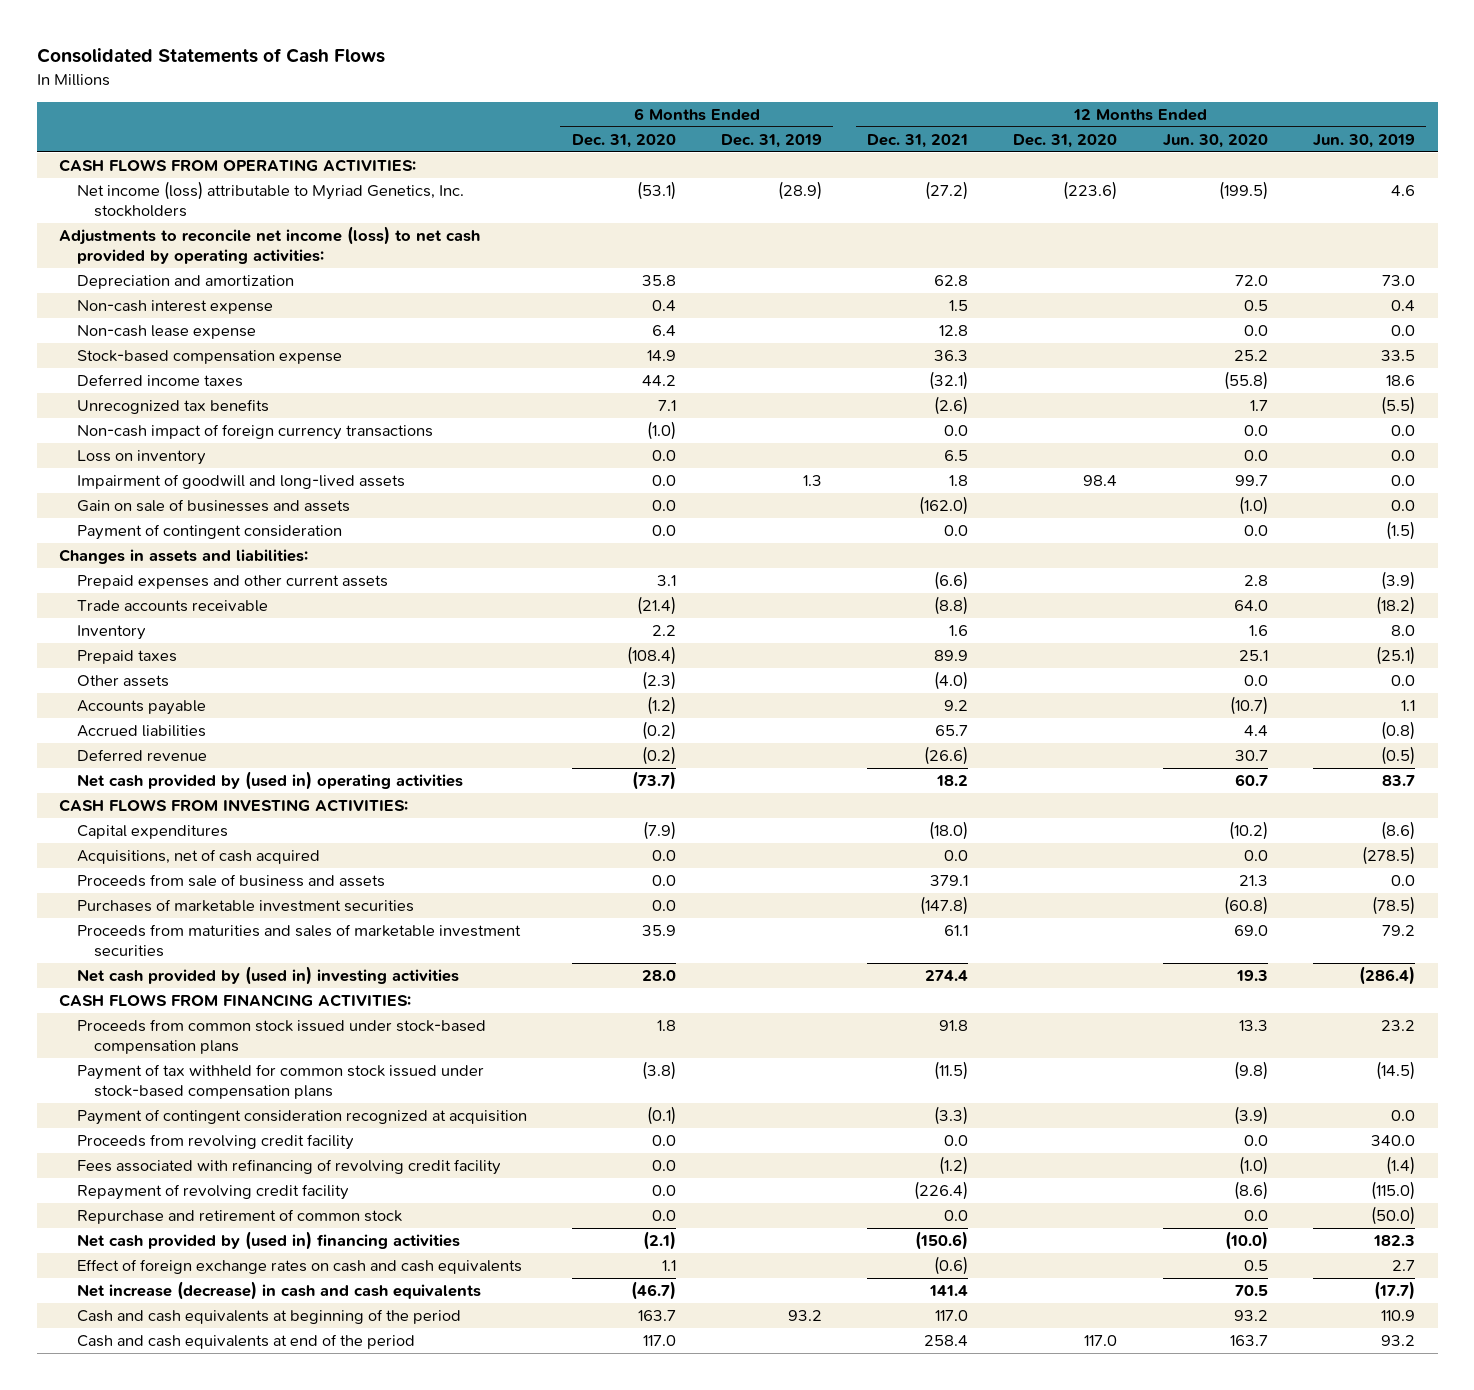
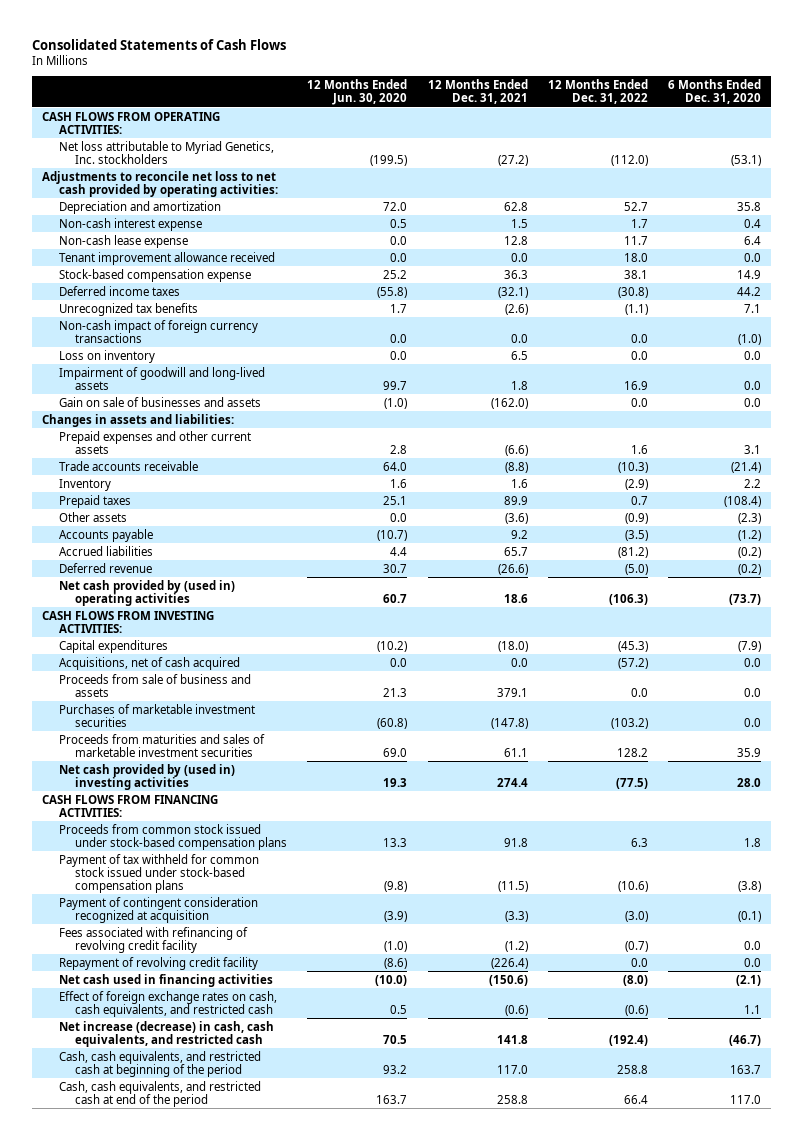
- | 6 Months Ended Dec. 31, 2020 | 6 Months Ended Dec. 31, 2019 | 12 Months Ended Dec. 31, 2021 | 12 Months Ended Dec. 31, 2020 | 12 Months Ended Jun. 30, 2020 | 12 Months Ended Jun. 30, 2019
+ | 12 Months Ended Jun. 30, 2020 | 12 Months Ended Dec. 31, 2021 | 12 Months Ended Dec. 31, 2022 | 6 Months Ended Dec. 31, 2020
- Net income (loss) attributable to Myriad Genetics, Inc. stockholders | (53.1) | (28.9) | (27.2) | (223.6) | (199.5) | 4.6
- Adjustments to reconcile net income (loss) to net cash provided by operating activities:
+ Net loss attributable to Myriad Genetics, Inc. stockholders | (199.5) | (27.2) | (112.0) | (53.1)
+ Adjustments to reconcile net loss to net cash provided by operating activities:
+ Tenant improvement allowance received | 0.0 | 0.0 | 18.0 | 0.0
- Payment of contingent consideration | 0.0 | | 0.0 | | 0.0 | (1.5)
- Other assets | (2.3) | | (4.0) | | 0.0 | 0.0
+ Other assets | 0.0 | (3.6) | (0.9) | (2.3)
- Net cash provided by (used in) operating activities | (73.7) | | 18.2 | | 60.7 | 83.7
+ Net cash provided by (used in) operating activities | 60.7 | 18.6 | (106.3) | (73.7)
- Proceeds from revolving credit facility | 0.0 | | 0.0 | | 0.0 | 340.0
- Repurchase and retirement of common stock | 0.0 | | 0.0 | | 0.0 | (50.0)
- Net cash provided by (used in) financing activities | (2.1) | | (150.6) | | (10.0) | 182.3
- Effect of foreign exchange rates on cash and cash equivalents | 1.1 | | (0.6) | | 0.5 | 2.7
- Net increase (decrease) in cash and cash equivalents | (46.7) | | 141.4 | | 70.5 | (17.7)
- Cash and cash equivalents at beginning of the period | 163.7 | 93.2 | 117.0 | | 93.2 | 110.9
- Cash and cash equivalents at end of the period | 117.0 | | 258.4 | 117.0 | 163.7 | 93.2
+ Net cash used in financing activities | (10.0) | (150.6) | (8.0) | (2.1)
+ Effect of foreign exchange rates on cash, cash equivalents, and restricted cash | 0.5 | (0.6) | (0.6) | 1.1
+ Net increase (decrease) in cash, cash equivalents, and restricted cash | 70.5 | 141.8 | (192.4) | (46.7)
+ Cash, cash equivalents, and restricted cash at beginning of the period | 93.2 | 117.0 | 258.8 | 163.7
+ Cash, cash equivalents, and restricted cash at end of the period | 163.7 | 258.8 | 66.4 | 117.0

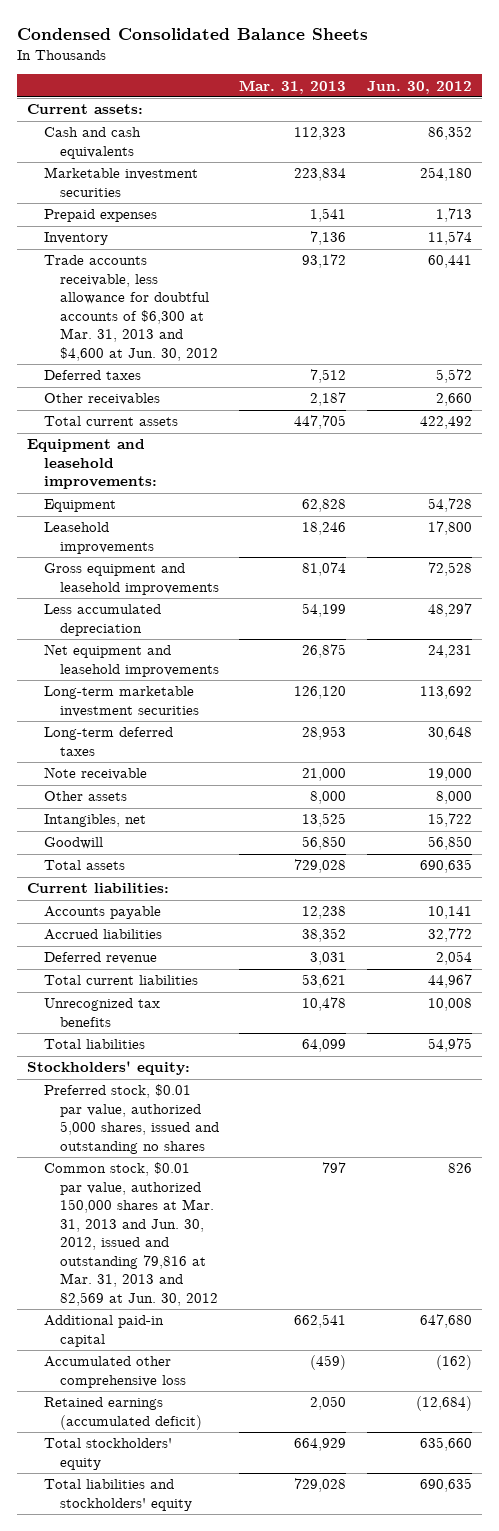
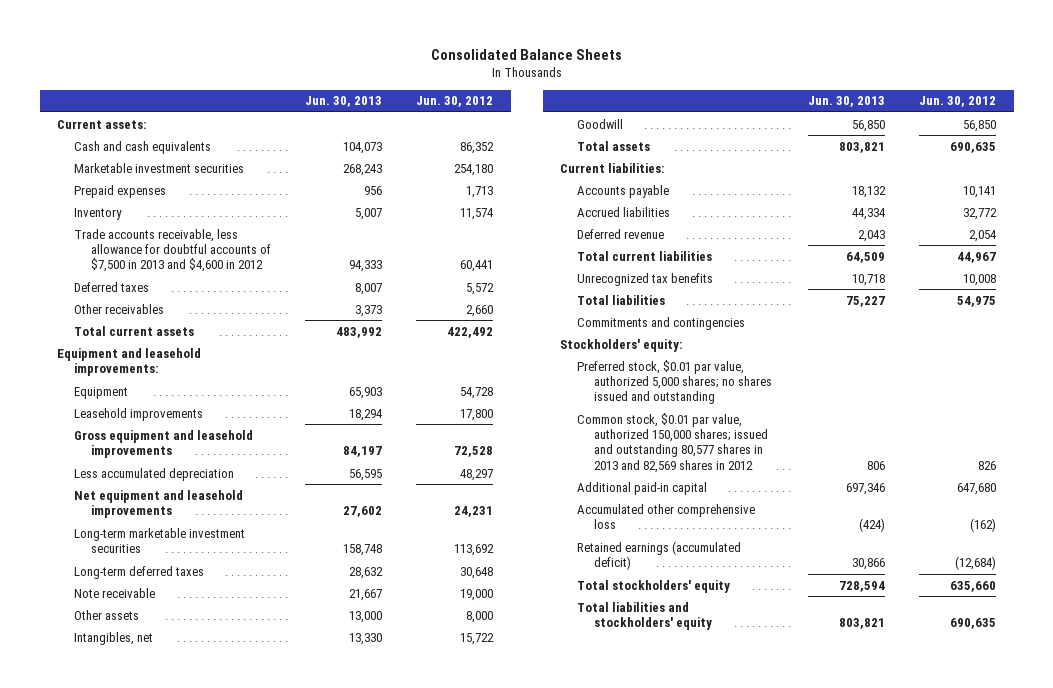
- Condensed Consolidated Balance Sheets
+ Consolidated Balance Sheets
- | Mar. 31, 2013 | Jun. 30, 2012
+ | Jun. 30, 2013 | Jun. 30, 2012
- Trade accounts receivable, less allowance for doubtful accounts of $6,300 at Mar. 31, 2013 and $4,600 at Jun. 30, 2012 | 93,172 | 60,441
+ Trade accounts receivable, less allowance for doubtful accounts of $7,500 in 2013 and $4,600 in 2012 | 94,333 | 60,441
+ Commitments and contingencies
- Preferred stock, $0.01 par value, authorized 5,000 shares, issued and outstanding no shares
- Common stock, $0.01 par value, authorized 150,000 shares at Mar. 31, 2013 and Jun. 30, 2012, issued and outstanding 79,816 at Mar. 31, 2013 and 82,569 at Jun. 30, 2012 | 797 | 826
+ Preferred stock, $0.01 par value, authorized 5,000 shares; no shares issued and outstanding
+ Common stock, $0.01 par value, authorized 150,000 shares; issued and outstanding 80,577 shares in 2013 and 82,569 shares in 2012 | 806 | 826

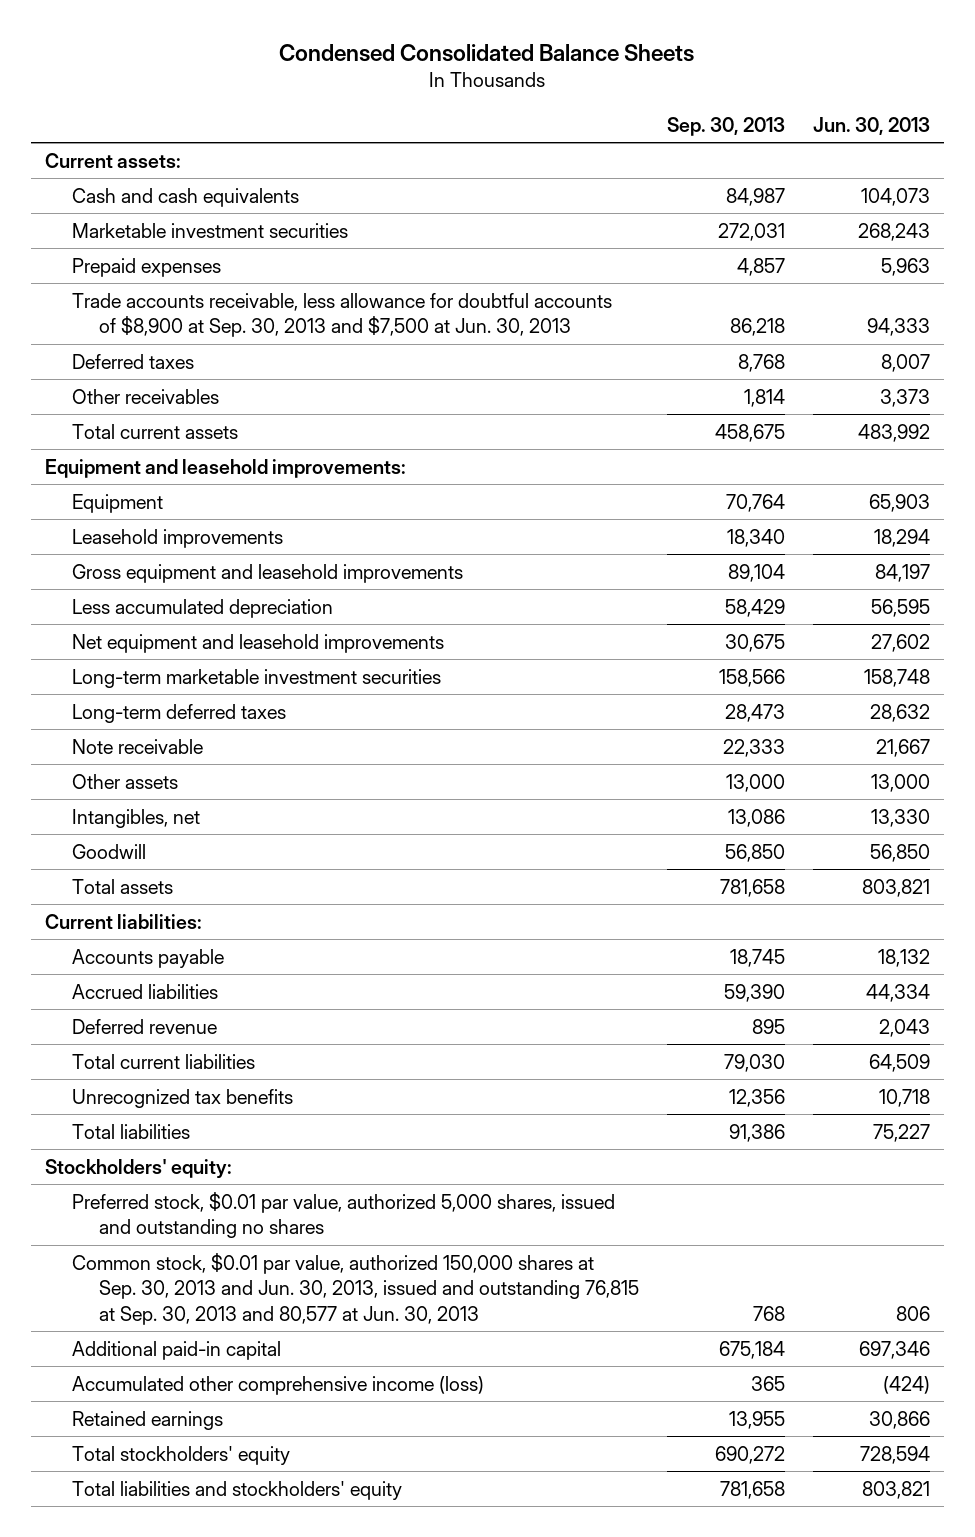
- Consolidated Balance Sheets
+ Condensed Consolidated Balance Sheets
- | Jun. 30, 2013 | Jun. 30, 2012
+ | Sep. 30, 2013 | Jun. 30, 2013
- Prepaid expenses | 956 | 1,713
- Inventory | 5,007 | 11,574
- Trade accounts receivable, less allowance for doubtful accounts of $7,500 in 2013 and $4,600 in 2012 | 94,333 | 60,441
+ Prepaid expenses | 4,857 | 5,963
+ Trade accounts receivable, less allowance for doubtful accounts of $8,900 at Sep. 30, 2013 and $7,500 at Jun. 30, 2013 | 86,218 | 94,333
- Commitments and contingencies
- Preferred stock, $0.01 par value, authorized 5,000 shares; no shares issued and outstanding
- Common stock, $0.01 par value, authorized 150,000 shares; issued and outstanding 80,577 shares in 2013 and 82,569 shares in 2012 | 806 | 826
+ Preferred stock, $0.01 par value, authorized 5,000 shares, issued and outstanding no shares
+ Common stock, $0.01 par value, authorized 150,000 shares at Sep. 30, 2013 and Jun. 30, 2013, issued and outstanding 76,815 at Sep. 30, 2013 and 80,577 at Jun. 30, 2013 | 768 | 806
- Accumulated other comprehensive loss | (424) | (162)
- Retained earnings (accumulated deficit) | 30,866 | (12,684)
+ Accumulated other comprehensive income (loss) | 365 | (424)
+ Retained earnings | 13,955 | 30,866

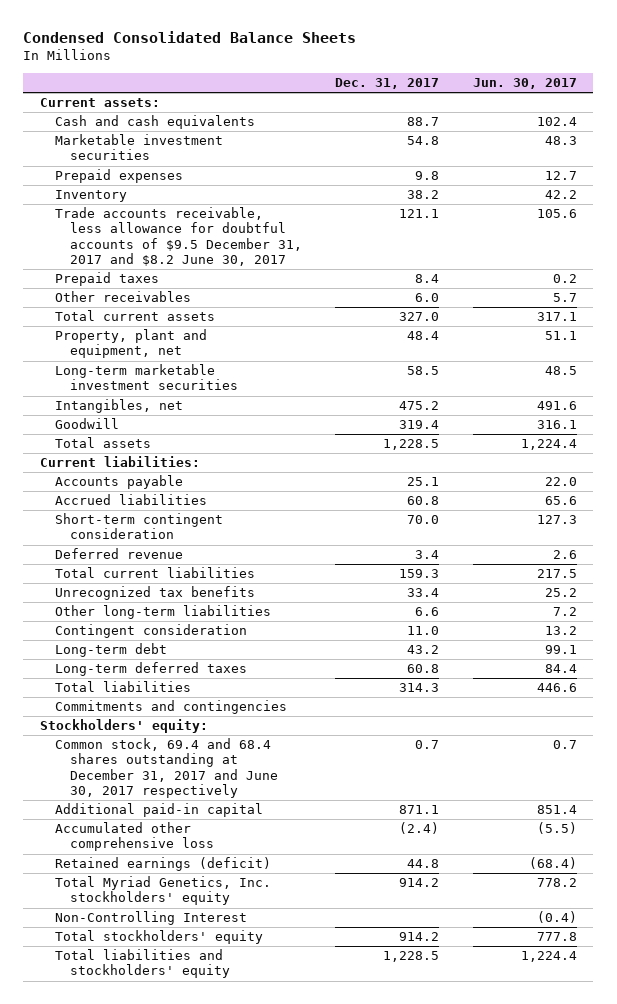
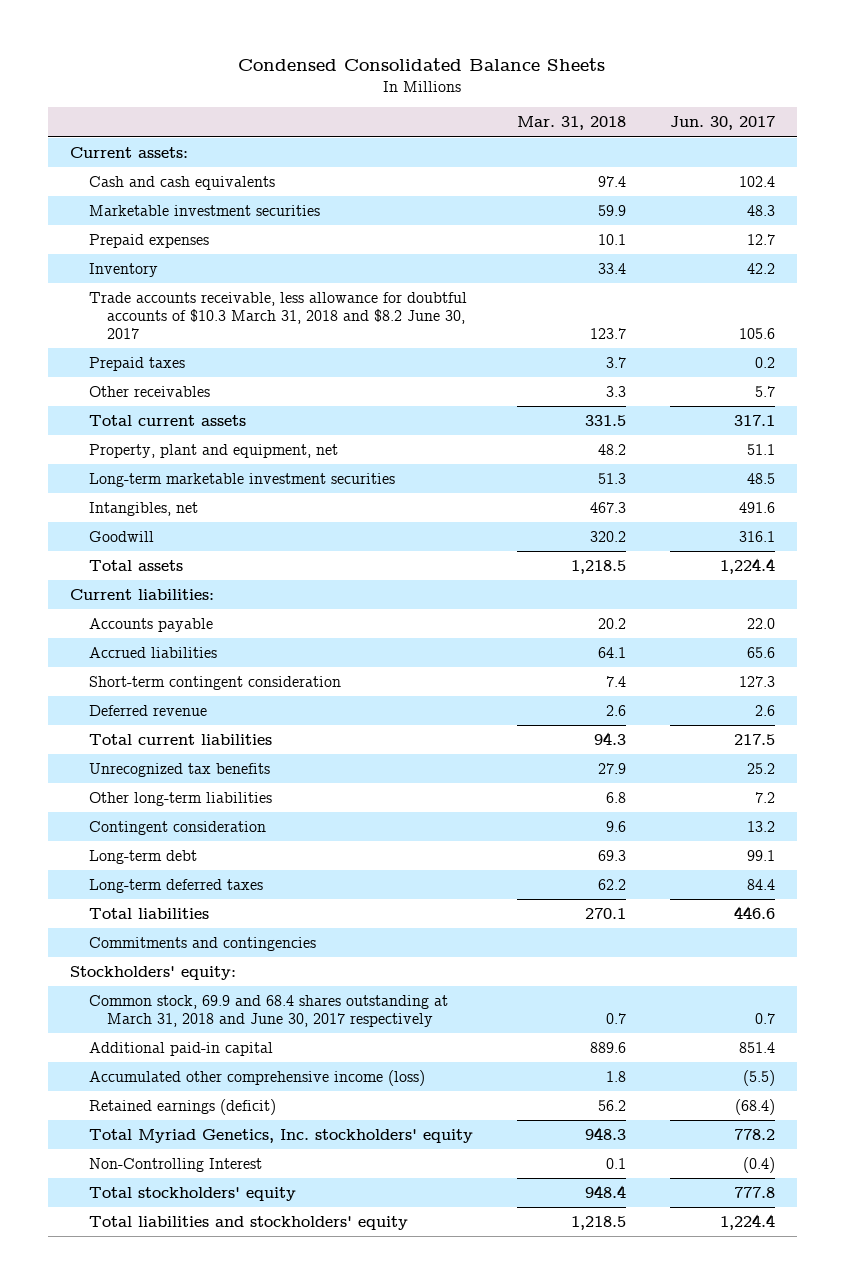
- | Dec. 31, 2017 | Jun. 30, 2017
+ | Mar. 31, 2018 | Jun. 30, 2017
- Trade accounts receivable, less allowance for doubtful accounts of $9.5 December 31, 2017 and $8.2 June 30, 2017 | 121.1 | 105.6
+ Trade accounts receivable, less allowance for doubtful accounts of $10.3 March 31, 2018 and $8.2 June 30, 2017 | 123.7 | 105.6
- Common stock, 69.4 and 68.4 shares outstanding at December 31, 2017 and June 30, 2017 respectively | 0.7 | 0.7
+ Common stock, 69.9 and 68.4 shares outstanding at March 31, 2018 and June 30, 2017 respectively | 0.7 | 0.7
- Accumulated other comprehensive loss | (2.4) | (5.5)
+ Accumulated other comprehensive income (loss) | 1.8 | (5.5)

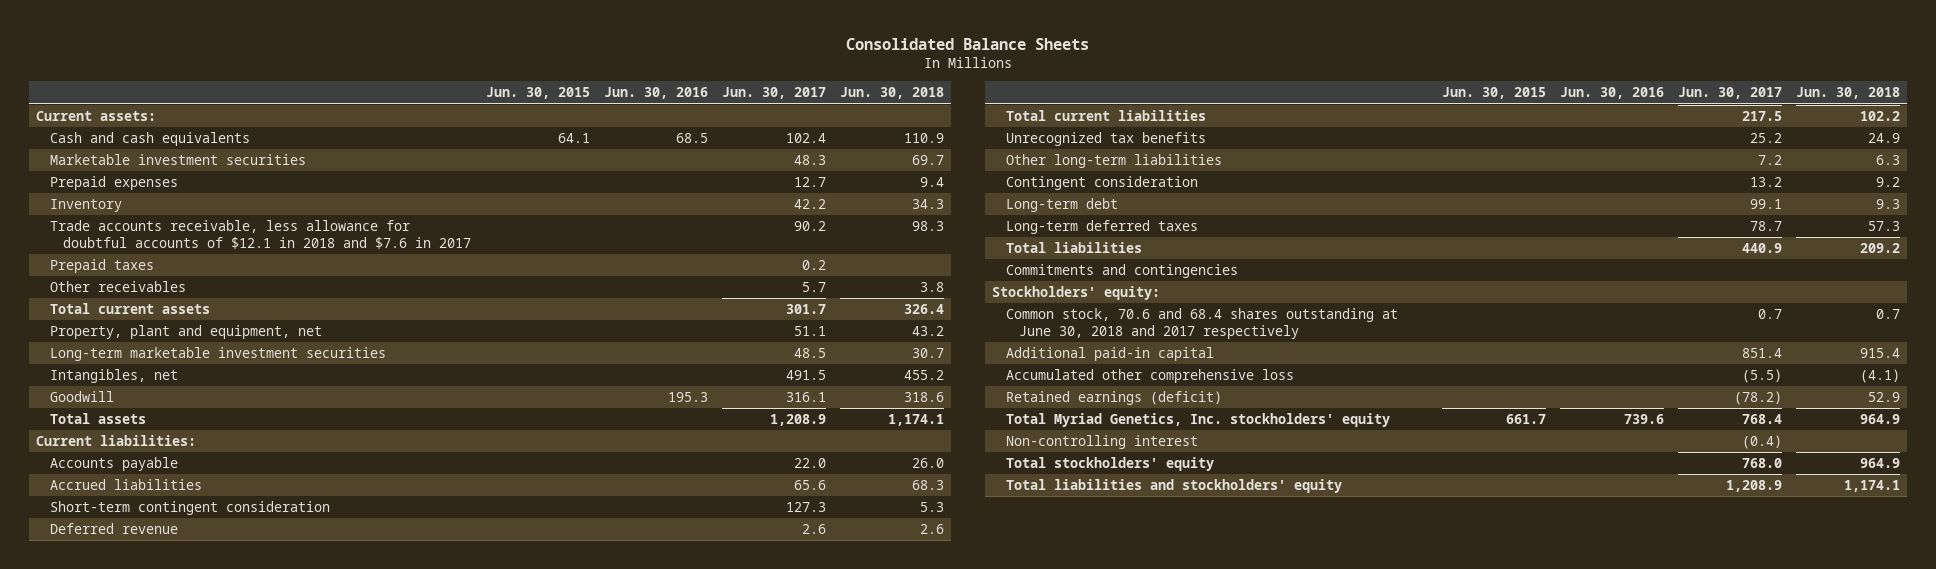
- Condensed Consolidated Balance Sheets
+ Consolidated Balance Sheets
- | Mar. 31, 2018 | Jun. 30, 2017
+ | Jun. 30, 2015 | Jun. 30, 2016 | Jun. 30, 2017 | Jun. 30, 2018
- Trade accounts receivable, less allowance for doubtful accounts of $10.3 March 31, 2018 and $8.2 June 30, 2017 | 123.7 | 105.6
+ Trade accounts receivable, less allowance for doubtful accounts of $12.1 in 2018 and $7.6 in 2017 | | | 90.2 | 98.3
- Total current assets | 331.5 | 317.1
+ Total current assets | | | 301.7 | 326.4
- Intangibles, net | 467.3 | 491.6
+ Intangibles, net | | | 491.5 | 455.2
- Total assets | 1,218.5 | 1,224.4
+ Total assets | | | 1,208.9 | 1,174.1
- Long-term deferred taxes | 62.2 | 84.4
- Total liabilities | 270.1 | 446.6
+ Long-term deferred taxes | | | 78.7 | 57.3
+ Total liabilities | | | 440.9 | 209.2
- Common stock, 69.9 and 68.4 shares outstanding at March 31, 2018 and June 30, 2017 respectively | 0.7 | 0.7
+ Common stock, 70.6 and 68.4 shares outstanding at June 30, 2018 and 2017 respectively | | | 0.7 | 0.7
- Accumulated other comprehensive income (loss) | 1.8 | (5.5)
- Retained earnings (deficit) | 56.2 | (68.4)
- Total Myriad Genetics, Inc. stockholders' equity | 948.3 | 778.2
- Non-Controlling Interest | 0.1 | (0.4)
- Total stockholders' equity | 948.4 | 777.8
- Total liabilities and stockholders' equity | 1,218.5 | 1,224.4
+ Accumulated other comprehensive loss | | | (5.5) | (4.1)
+ Retained earnings (deficit) | | | (78.2) | 52.9
+ Total Myriad Genetics, Inc. stockholders' equity | 661.7 | 739.6 | 768.4 | 964.9
+ Non-controlling interest | | | (0.4) |
+ Total stockholders' equity | | | 768.0 | 964.9
+ Total liabilities and stockholders' equity | | | 1,208.9 | 1,174.1

